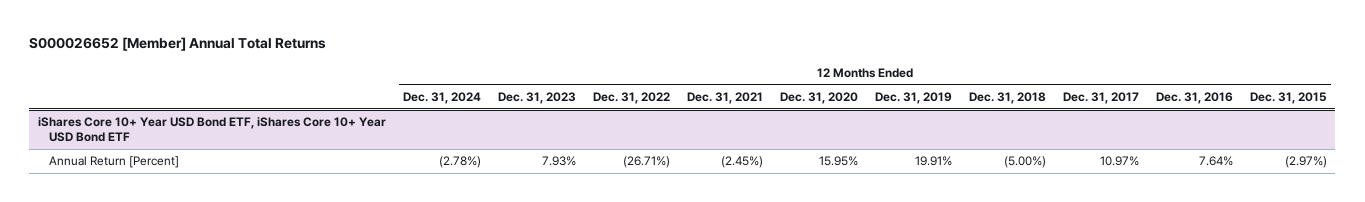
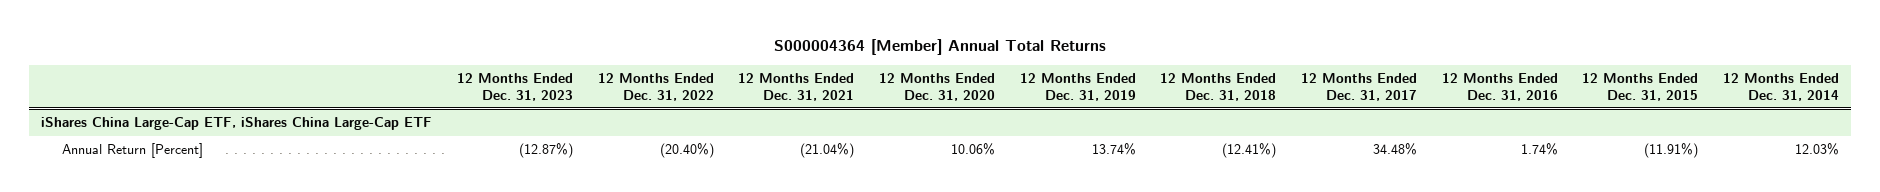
- S000026652 [Member] Annual Total Returns
+ S000004364 [Member] Annual Total Returns
- | 12 Months Ended Dec. 31, 2024 | 12 Months Ended Dec. 31, 2023 | 12 Months Ended Dec. 31, 2022 | 12 Months Ended Dec. 31, 2021 | 12 Months Ended Dec. 31, 2020 | 12 Months Ended Dec. 31, 2019 | 12 Months Ended Dec. 31, 2018 | 12 Months Ended Dec. 31, 2017 | 12 Months Ended Dec. 31, 2016 | 12 Months Ended Dec. 31, 2015
+ | 12 Months Ended Dec. 31, 2023 | 12 Months Ended Dec. 31, 2022 | 12 Months Ended Dec. 31, 2021 | 12 Months Ended Dec. 31, 2020 | 12 Months Ended Dec. 31, 2019 | 12 Months Ended Dec. 31, 2018 | 12 Months Ended Dec. 31, 2017 | 12 Months Ended Dec. 31, 2016 | 12 Months Ended Dec. 31, 2015 | 12 Months Ended Dec. 31, 2014
- iShares Core 10+ Year USD Bond ETF, iShares Core 10+ Year USD Bond ETF
- Annual Return [Percent] | (2.78%) | 7.93% | (26.71%) | (2.45%) | 15.95% | 19.91% | (5.00%) | 10.97% | 7.64% | (2.97%)
+ iShares China Large-Cap ETF, iShares China Large-Cap ETF
+ Annual Return [Percent] | (12.87%) | (20.40%) | (21.04%) | 10.06% | 13.74% | (12.41%) | 34.48% | 1.74% | (11.91%) | 12.03%

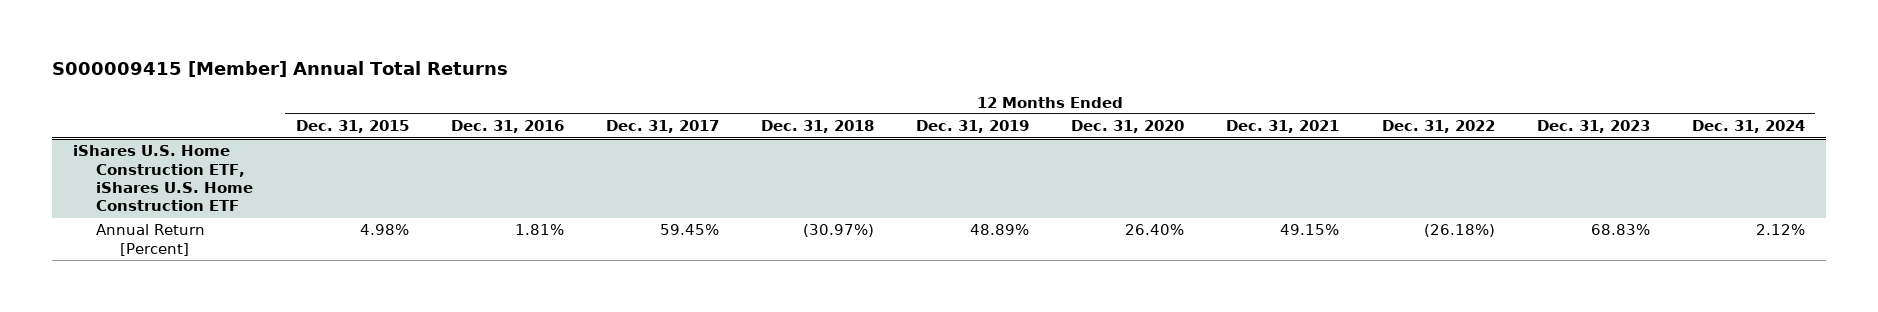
- S000004364 [Member] Annual Total Returns
+ S000009415 [Member] Annual Total Returns
- | 12 Months Ended Dec. 31, 2023 | 12 Months Ended Dec. 31, 2022 | 12 Months Ended Dec. 31, 2021 | 12 Months Ended Dec. 31, 2020 | 12 Months Ended Dec. 31, 2019 | 12 Months Ended Dec. 31, 2018 | 12 Months Ended Dec. 31, 2017 | 12 Months Ended Dec. 31, 2016 | 12 Months Ended Dec. 31, 2015 | 12 Months Ended Dec. 31, 2014
+ | 12 Months Ended Dec. 31, 2015 | 12 Months Ended Dec. 31, 2016 | 12 Months Ended Dec. 31, 2017 | 12 Months Ended Dec. 31, 2018 | 12 Months Ended Dec. 31, 2019 | 12 Months Ended Dec. 31, 2020 | 12 Months Ended Dec. 31, 2021 | 12 Months Ended Dec. 31, 2022 | 12 Months Ended Dec. 31, 2023 | 12 Months Ended Dec. 31, 2024
- iShares China Large-Cap ETF, iShares China Large-Cap ETF
- Annual Return [Percent] | (12.87%) | (20.40%) | (21.04%) | 10.06% | 13.74% | (12.41%) | 34.48% | 1.74% | (11.91%) | 12.03%
+ iShares U.S. Home Construction ETF, iShares U.S. Home Construction ETF
+ Annual Return [Percent] | 4.98% | 1.81% | 59.45% | (30.97%) | 48.89% | 26.40% | 49.15% | (26.18%) | 68.83% | 2.12%

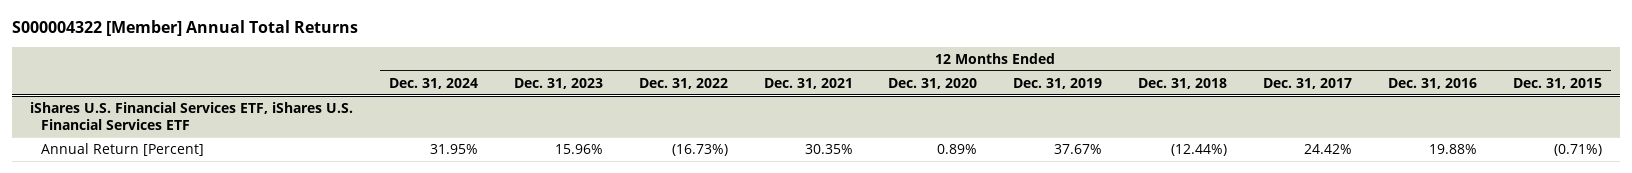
- S000009415 [Member] Annual Total Returns
+ S000004322 [Member] Annual Total Returns
- | 12 Months Ended Dec. 31, 2015 | 12 Months Ended Dec. 31, 2016 | 12 Months Ended Dec. 31, 2017 | 12 Months Ended Dec. 31, 2018 | 12 Months Ended Dec. 31, 2019 | 12 Months Ended Dec. 31, 2020 | 12 Months Ended Dec. 31, 2021 | 12 Months Ended Dec. 31, 2022 | 12 Months Ended Dec. 31, 2023 | 12 Months Ended Dec. 31, 2024
+ | 12 Months Ended Dec. 31, 2024 | 12 Months Ended Dec. 31, 2023 | 12 Months Ended Dec. 31, 2022 | 12 Months Ended Dec. 31, 2021 | 12 Months Ended Dec. 31, 2020 | 12 Months Ended Dec. 31, 2019 | 12 Months Ended Dec. 31, 2018 | 12 Months Ended Dec. 31, 2017 | 12 Months Ended Dec. 31, 2016 | 12 Months Ended Dec. 31, 2015
- iShares U.S. Home Construction ETF, iShares U.S. Home Construction ETF
- Annual Return [Percent] | 4.98% | 1.81% | 59.45% | (30.97%) | 48.89% | 26.40% | 49.15% | (26.18%) | 68.83% | 2.12%
+ iShares U.S. Financial Services ETF, iShares U.S. Financial Services ETF
+ Annual Return [Percent] | 31.95% | 15.96% | (16.73%) | 30.35% | 0.89% | 37.67% | (12.44%) | 24.42% | 19.88% | (0.71%)

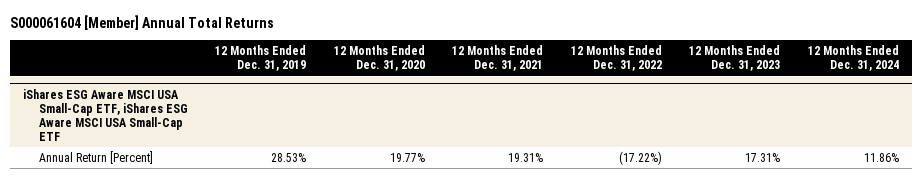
- S000004322 [Member] Annual Total Returns
+ S000061604 [Member] Annual Total Returns
- | 12 Months Ended Dec. 31, 2024 | 12 Months Ended Dec. 31, 2023 | 12 Months Ended Dec. 31, 2022 | 12 Months Ended Dec. 31, 2021 | 12 Months Ended Dec. 31, 2020 | 12 Months Ended Dec. 31, 2019 | 12 Months Ended Dec. 31, 2018 | 12 Months Ended Dec. 31, 2017 | 12 Months Ended Dec. 31, 2016 | 12 Months Ended Dec. 31, 2015
+ | 12 Months Ended Dec. 31, 2019 | 12 Months Ended Dec. 31, 2020 | 12 Months Ended Dec. 31, 2021 | 12 Months Ended Dec. 31, 2022 | 12 Months Ended Dec. 31, 2023 | 12 Months Ended Dec. 31, 2024
- iShares U.S. Financial Services ETF, iShares U.S. Financial Services ETF
- Annual Return [Percent] | 31.95% | 15.96% | (16.73%) | 30.35% | 0.89% | 37.67% | (12.44%) | 24.42% | 19.88% | (0.71%)
+ iShares ESG Aware MSCI USA Small-Cap ETF, iShares ESG Aware MSCI USA Small-Cap ETF
+ Annual Return [Percent] | 28.53% | 19.77% | 19.31% | (17.22%) | 17.31% | 11.86%

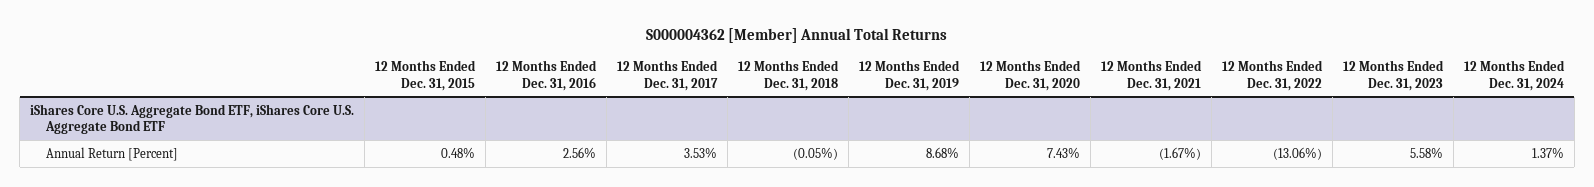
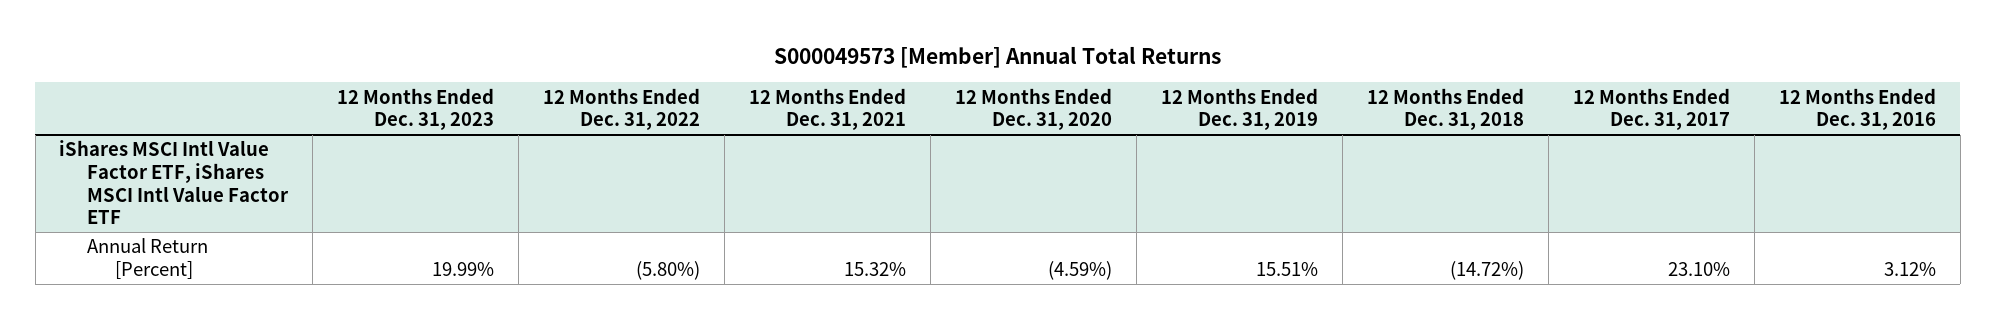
- S000004362 [Member] Annual Total Returns
+ S000049573 [Member] Annual Total Returns
- | 12 Months Ended Dec. 31, 2015 | 12 Months Ended Dec. 31, 2016 | 12 Months Ended Dec. 31, 2017 | 12 Months Ended Dec. 31, 2018 | 12 Months Ended Dec. 31, 2019 | 12 Months Ended Dec. 31, 2020 | 12 Months Ended Dec. 31, 2021 | 12 Months Ended Dec. 31, 2022 | 12 Months Ended Dec. 31, 2023 | 12 Months Ended Dec. 31, 2024
+ | 12 Months Ended Dec. 31, 2023 | 12 Months Ended Dec. 31, 2022 | 12 Months Ended Dec. 31, 2021 | 12 Months Ended Dec. 31, 2020 | 12 Months Ended Dec. 31, 2019 | 12 Months Ended Dec. 31, 2018 | 12 Months Ended Dec. 31, 2017 | 12 Months Ended Dec. 31, 2016
- iShares Core U.S. Aggregate Bond ETF, iShares Core U.S. Aggregate Bond ETF
- Annual Return [Percent] | 0.48% | 2.56% | 3.53% | (0.05%) | 8.68% | 7.43% | (1.67%) | (13.06%) | 5.58% | 1.37%
+ iShares MSCI Intl Value Factor ETF, iShares MSCI Intl Value Factor ETF
+ Annual Return [Percent] | 19.99% | (5.80%) | 15.32% | (4.59%) | 15.51% | (14.72%) | 23.10% | 3.12%

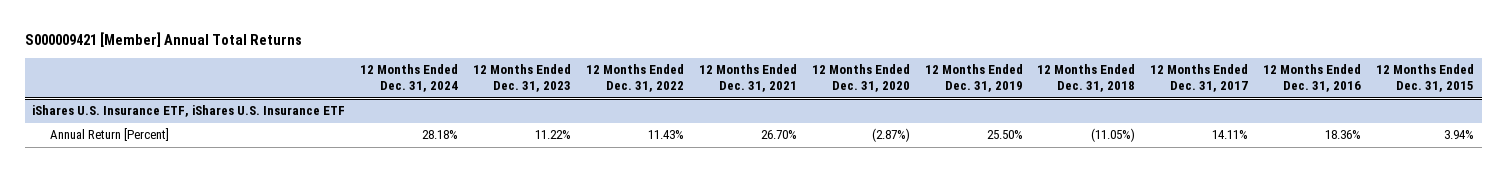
- S000049573 [Member] Annual Total Returns
+ S000009421 [Member] Annual Total Returns
- | 12 Months Ended Dec. 31, 2023 | 12 Months Ended Dec. 31, 2022 | 12 Months Ended Dec. 31, 2021 | 12 Months Ended Dec. 31, 2020 | 12 Months Ended Dec. 31, 2019 | 12 Months Ended Dec. 31, 2018 | 12 Months Ended Dec. 31, 2017 | 12 Months Ended Dec. 31, 2016
+ | 12 Months Ended Dec. 31, 2024 | 12 Months Ended Dec. 31, 2023 | 12 Months Ended Dec. 31, 2022 | 12 Months Ended Dec. 31, 2021 | 12 Months Ended Dec. 31, 2020 | 12 Months Ended Dec. 31, 2019 | 12 Months Ended Dec. 31, 2018 | 12 Months Ended Dec. 31, 2017 | 12 Months Ended Dec. 31, 2016 | 12 Months Ended Dec. 31, 2015
- iShares MSCI Intl Value Factor ETF, iShares MSCI Intl Value Factor ETF
- Annual Return [Percent] | 19.99% | (5.80%) | 15.32% | (4.59%) | 15.51% | (14.72%) | 23.10% | 3.12%
+ iShares U.S. Insurance ETF, iShares U.S. Insurance ETF
+ Annual Return [Percent] | 28.18% | 11.22% | 11.43% | 26.70% | (2.87%) | 25.50% | (11.05%) | 14.11% | 18.36% | 3.94%

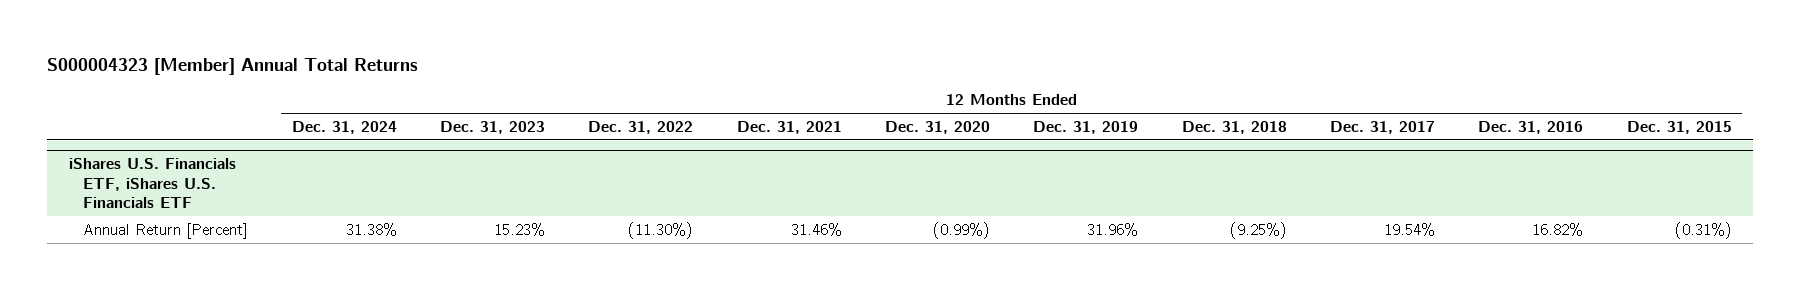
- S000009421 [Member] Annual Total Returns
+ S000004323 [Member] Annual Total Returns
- iShares U.S. Insurance ETF, iShares U.S. Insurance ETF
- Annual Return [Percent] | 28.18% | 11.22% | 11.43% | 26.70% | (2.87%) | 25.50% | (11.05%) | 14.11% | 18.36% | 3.94%
+ iShares U.S. Financials ETF, iShares U.S. Financials ETF
+ Annual Return [Percent] | 31.38% | 15.23% | (11.30%) | 31.46% | (0.99%) | 31.96% | (9.25%) | 19.54% | 16.82% | (0.31%)

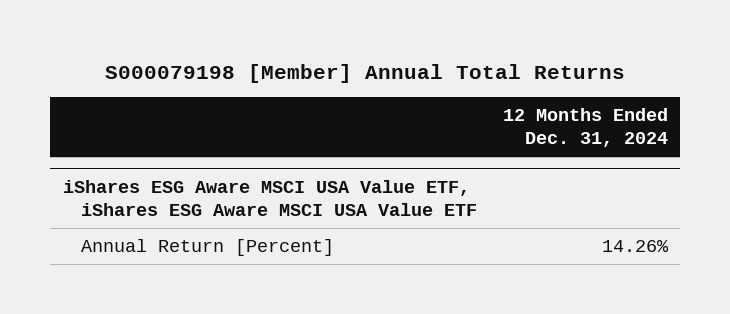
- S000004323 [Member] Annual Total Returns
+ S000079198 [Member] Annual Total Returns
- | 12 Months Ended Dec. 31, 2024 | 12 Months Ended Dec. 31, 2023 | 12 Months Ended Dec. 31, 2022 | 12 Months Ended Dec. 31, 2021 | 12 Months Ended Dec. 31, 2020 | 12 Months Ended Dec. 31, 2019 | 12 Months Ended Dec. 31, 2018 | 12 Months Ended Dec. 31, 2017 | 12 Months Ended Dec. 31, 2016 | 12 Months Ended Dec. 31, 2015
+ | 12 Months Ended Dec. 31, 2024
- iShares U.S. Financials ETF, iShares U.S. Financials ETF
- Annual Return [Percent] | 31.38% | 15.23% | (11.30%) | 31.46% | (0.99%) | 31.96% | (9.25%) | 19.54% | 16.82% | (0.31%)
+ iShares ESG Aware MSCI USA Value ETF, iShares ESG Aware MSCI USA Value ETF
+ Annual Return [Percent] | 14.26%

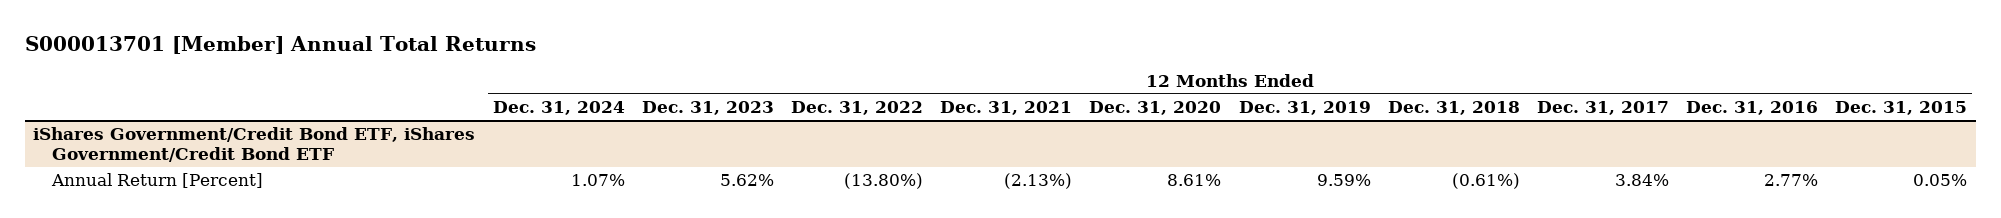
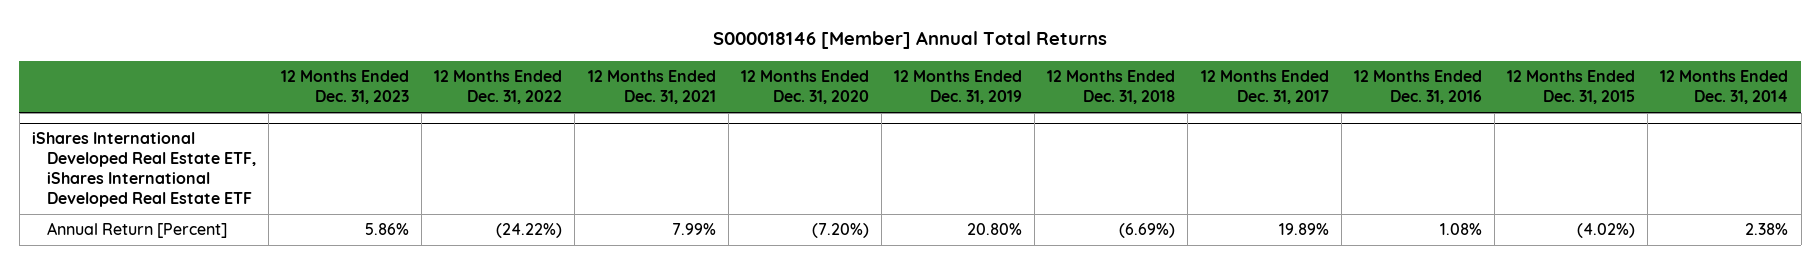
- S000013701 [Member] Annual Total Returns
+ S000018146 [Member] Annual Total Returns
- | 12 Months Ended Dec. 31, 2024 | 12 Months Ended Dec. 31, 2023 | 12 Months Ended Dec. 31, 2022 | 12 Months Ended Dec. 31, 2021 | 12 Months Ended Dec. 31, 2020 | 12 Months Ended Dec. 31, 2019 | 12 Months Ended Dec. 31, 2018 | 12 Months Ended Dec. 31, 2017 | 12 Months Ended Dec. 31, 2016 | 12 Months Ended Dec. 31, 2015
+ | 12 Months Ended Dec. 31, 2023 | 12 Months Ended Dec. 31, 2022 | 12 Months Ended Dec. 31, 2021 | 12 Months Ended Dec. 31, 2020 | 12 Months Ended Dec. 31, 2019 | 12 Months Ended Dec. 31, 2018 | 12 Months Ended Dec. 31, 2017 | 12 Months Ended Dec. 31, 2016 | 12 Months Ended Dec. 31, 2015 | 12 Months Ended Dec. 31, 2014
- iShares Government/Credit Bond ETF, iShares Government/Credit Bond ETF
- Annual Return [Percent] | 1.07% | 5.62% | (13.80%) | (2.13%) | 8.61% | 9.59% | (0.61%) | 3.84% | 2.77% | 0.05%
+ iShares International Developed Real Estate ETF, iShares International Developed Real Estate ETF
+ Annual Return [Percent] | 5.86% | (24.22%) | 7.99% | (7.20%) | 20.80% | (6.69%) | 19.89% | 1.08% | (4.02%) | 2.38%

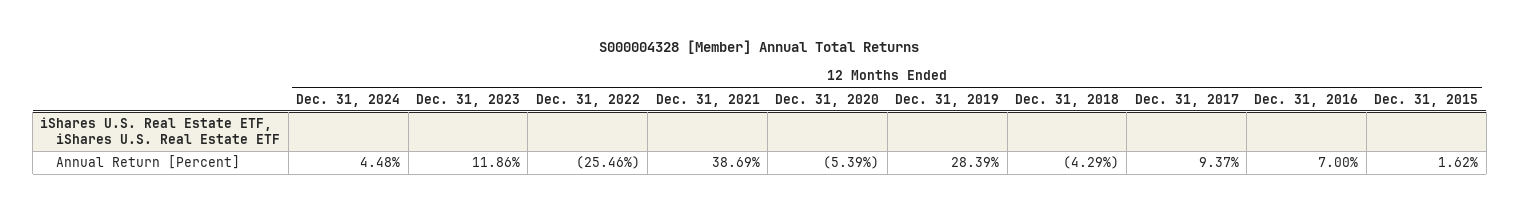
- S000018146 [Member] Annual Total Returns
+ S000004328 [Member] Annual Total Returns
- | 12 Months Ended Dec. 31, 2023 | 12 Months Ended Dec. 31, 2022 | 12 Months Ended Dec. 31, 2021 | 12 Months Ended Dec. 31, 2020 | 12 Months Ended Dec. 31, 2019 | 12 Months Ended Dec. 31, 2018 | 12 Months Ended Dec. 31, 2017 | 12 Months Ended Dec. 31, 2016 | 12 Months Ended Dec. 31, 2015 | 12 Months Ended Dec. 31, 2014
+ | 12 Months Ended Dec. 31, 2024 | 12 Months Ended Dec. 31, 2023 | 12 Months Ended Dec. 31, 2022 | 12 Months Ended Dec. 31, 2021 | 12 Months Ended Dec. 31, 2020 | 12 Months Ended Dec. 31, 2019 | 12 Months Ended Dec. 31, 2018 | 12 Months Ended Dec. 31, 2017 | 12 Months Ended Dec. 31, 2016 | 12 Months Ended Dec. 31, 2015
- iShares International Developed Real Estate ETF, iShares International Developed Real Estate ETF
- Annual Return [Percent] | 5.86% | (24.22%) | 7.99% | (7.20%) | 20.80% | (6.69%) | 19.89% | 1.08% | (4.02%) | 2.38%
+ iShares U.S. Real Estate ETF, iShares U.S. Real Estate ETF
+ Annual Return [Percent] | 4.48% | 11.86% | (25.46%) | 38.69% | (5.39%) | 28.39% | (4.29%) | 9.37% | 7.00% | 1.62%

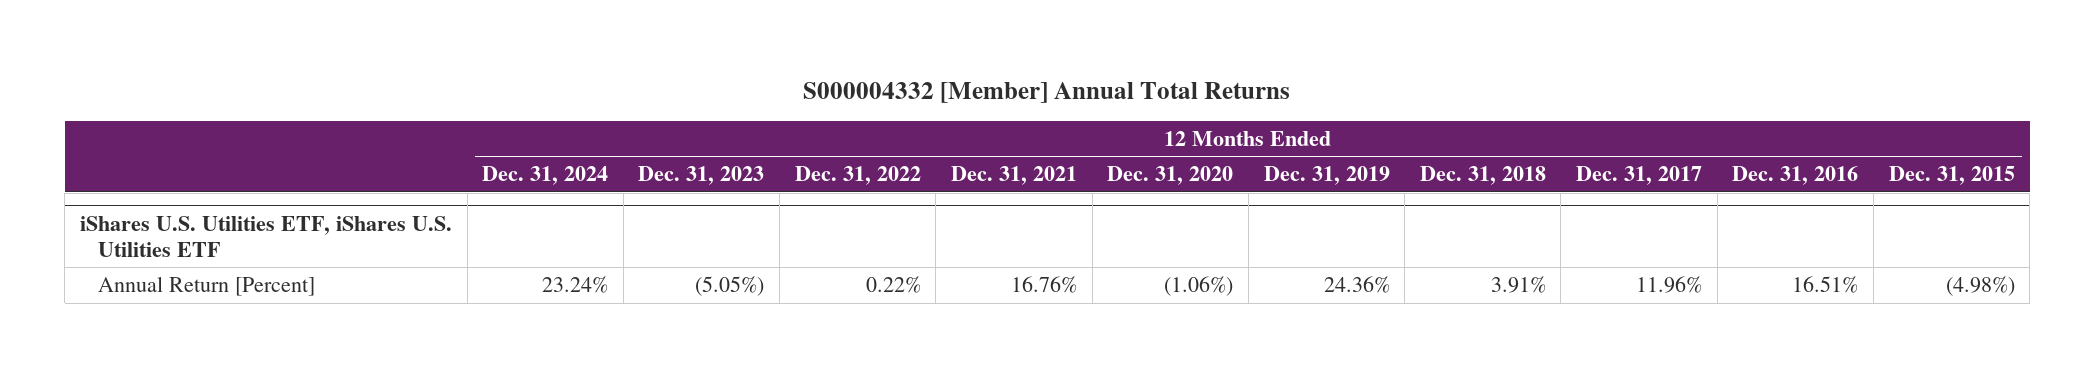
- S000004328 [Member] Annual Total Returns
+ S000004332 [Member] Annual Total Returns
- iShares U.S. Real Estate ETF, iShares U.S. Real Estate ETF
- Annual Return [Percent] | 4.48% | 11.86% | (25.46%) | 38.69% | (5.39%) | 28.39% | (4.29%) | 9.37% | 7.00% | 1.62%
+ iShares U.S. Utilities ETF, iShares U.S. Utilities ETF
+ Annual Return [Percent] | 23.24% | (5.05%) | 0.22% | 16.76% | (1.06%) | 24.36% | 3.91% | 11.96% | 16.51% | (4.98%)

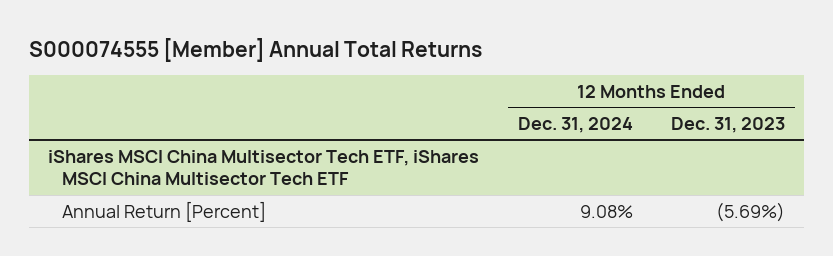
- S000004332 [Member] Annual Total Returns
+ S000074555 [Member] Annual Total Returns
- | 12 Months Ended Dec. 31, 2024 | 12 Months Ended Dec. 31, 2023 | 12 Months Ended Dec. 31, 2022 | 12 Months Ended Dec. 31, 2021 | 12 Months Ended Dec. 31, 2020 | 12 Months Ended Dec. 31, 2019 | 12 Months Ended Dec. 31, 2018 | 12 Months Ended Dec. 31, 2017 | 12 Months Ended Dec. 31, 2016 | 12 Months Ended Dec. 31, 2015
+ | 12 Months Ended Dec. 31, 2024 | 12 Months Ended Dec. 31, 2023
- iShares U.S. Utilities ETF, iShares U.S. Utilities ETF
- Annual Return [Percent] | 23.24% | (5.05%) | 0.22% | 16.76% | (1.06%) | 24.36% | 3.91% | 11.96% | 16.51% | (4.98%)
+ iShares MSCI China Multisector Tech ETF, iShares MSCI China Multisector Tech ETF
+ Annual Return [Percent] | 9.08% | (5.69%)

